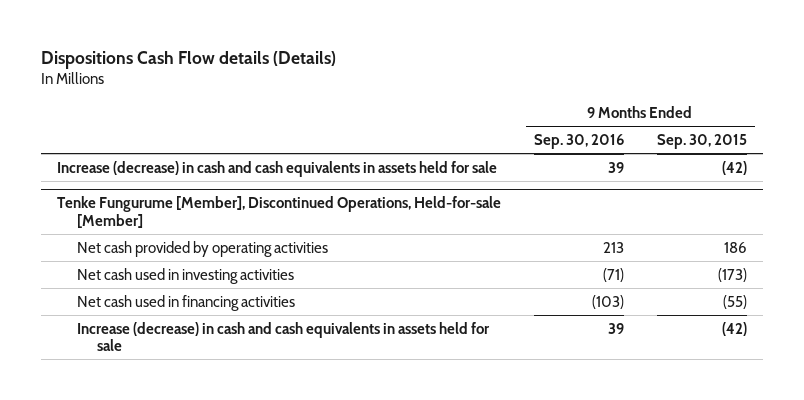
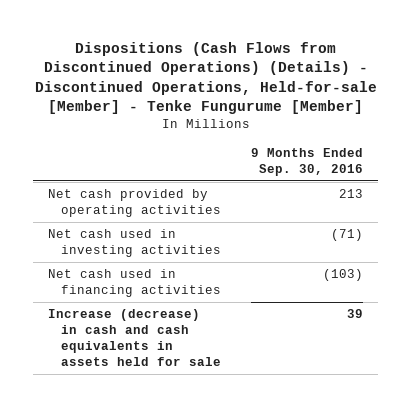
- Dispositions Cash Flow details (Details)
+ Dispositions (Cash Flows from Discontinued Operations) (Details) - Discontinued Operations, Held-for-sale [Member] - Tenke Fungurume [Member]
- | 9 Months Ended Sep. 30, 2016 | 9 Months Ended Sep. 30, 2015
+ | 9 Months Ended Sep. 30, 2016
- Increase (decrease) in cash and cash equivalents in assets held for sale | 39 | (42)
- Tenke Fungurume [Member], Discontinued Operations, Held-for-sale [Member]

